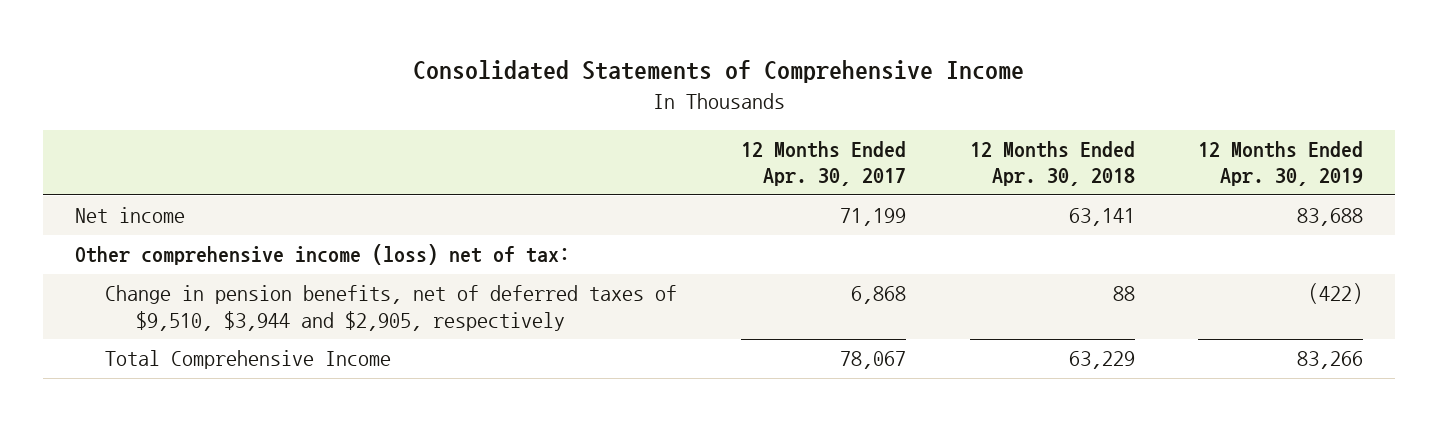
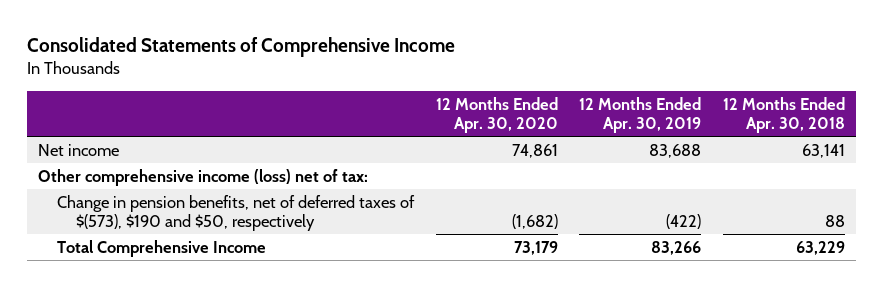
- | 12 Months Ended Apr. 30, 2017 | 12 Months Ended Apr. 30, 2018 | 12 Months Ended Apr. 30, 2019
+ | 12 Months Ended Apr. 30, 2020 | 12 Months Ended Apr. 30, 2019 | 12 Months Ended Apr. 30, 2018
- Change in pension benefits, net of deferred taxes of $9,510, $3,944 and $2,905, respectively | 6,868 | 88 | (422)
+ Change in pension benefits, net of deferred taxes of $(573), $190 and $50, respectively | (1,682) | (422) | 88

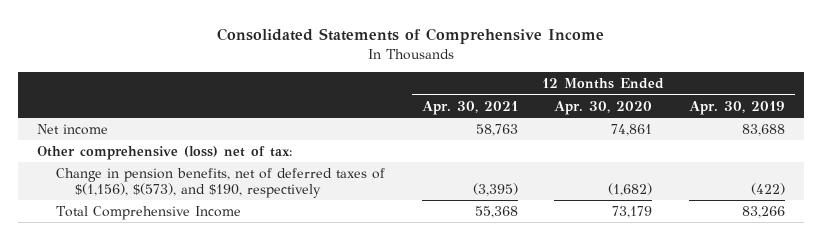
- | 12 Months Ended Apr. 30, 2020 | 12 Months Ended Apr. 30, 2019 | 12 Months Ended Apr. 30, 2018
+ | 12 Months Ended Apr. 30, 2021 | 12 Months Ended Apr. 30, 2020 | 12 Months Ended Apr. 30, 2019
- Other comprehensive income (loss) net of tax:
- Change in pension benefits, net of deferred taxes of $(573), $190 and $50, respectively | (1,682) | (422) | 88
+ Other comprehensive (loss) net of tax:
+ Change in pension benefits, net of deferred taxes of $(1,156), $(573), and $190, respectively | (3,395) | (1,682) | (422)

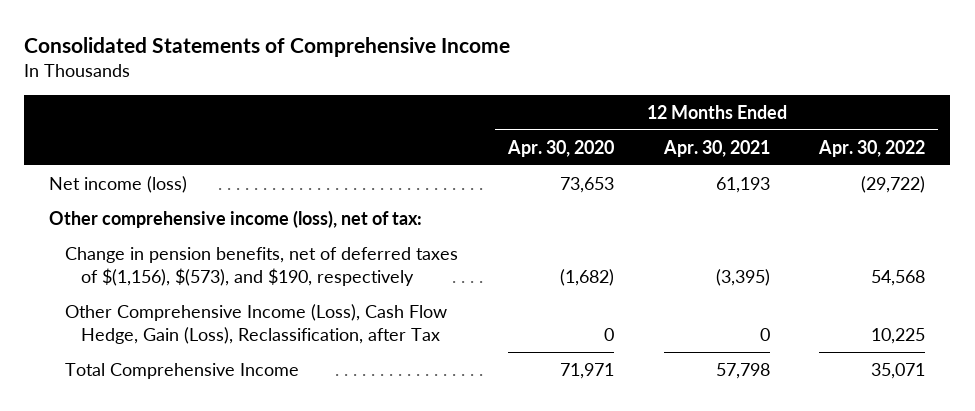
- | 12 Months Ended Apr. 30, 2021 | 12 Months Ended Apr. 30, 2020 | 12 Months Ended Apr. 30, 2019
+ | 12 Months Ended Apr. 30, 2020 | 12 Months Ended Apr. 30, 2021 | 12 Months Ended Apr. 30, 2022
- Net income | 58,763 | 74,861 | 83,688
- Other comprehensive (loss) net of tax:
+ Net income (loss) | 73,653 | 61,193 | (29,722)
+ Other comprehensive income (loss), net of tax:
- Total Comprehensive Income | 55,368 | 73,179 | 83,266
+ Other Comprehensive Income (Loss), Cash Flow Hedge, Gain (Loss), Reclassification, after Tax | 0 | 0 | 10,225
+ Total Comprehensive Income | 71,971 | 57,798 | 35,071

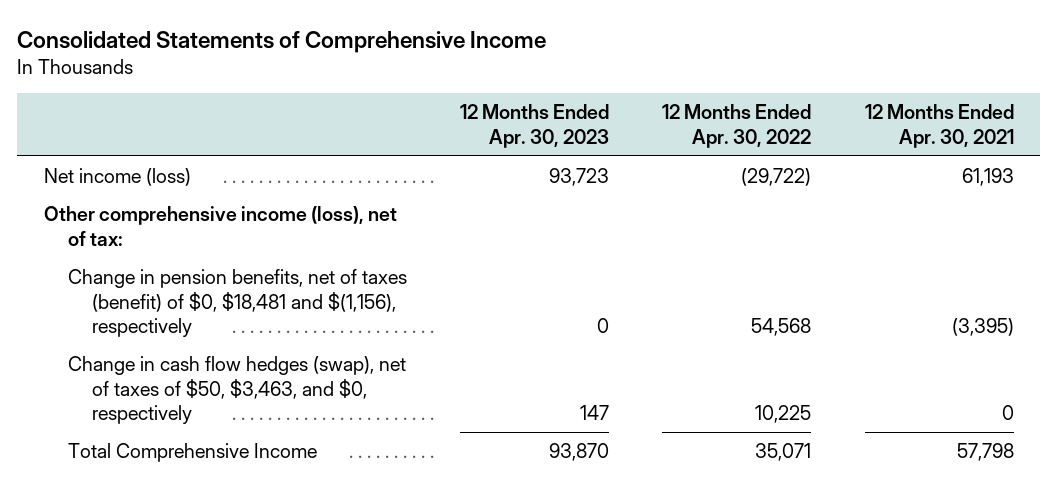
- | 12 Months Ended Apr. 30, 2020 | 12 Months Ended Apr. 30, 2021 | 12 Months Ended Apr. 30, 2022
+ | 12 Months Ended Apr. 30, 2023 | 12 Months Ended Apr. 30, 2022 | 12 Months Ended Apr. 30, 2021
- Change in pension benefits, net of deferred taxes of $(1,156), $(573), and $190, respectively | (1,682) | (3,395) | 54,568
- Other Comprehensive Income (Loss), Cash Flow Hedge, Gain (Loss), Reclassification, after Tax | 0 | 0 | 10,225
+ Change in pension benefits, net of taxes (benefit) of $0, $18,481 and $(1,156), respectively | 0 | 54,568 | (3,395)
+ Change in cash flow hedges (swap), net of taxes of $50, $3,463, and $0, respectively | 147 | 10,225 | 0

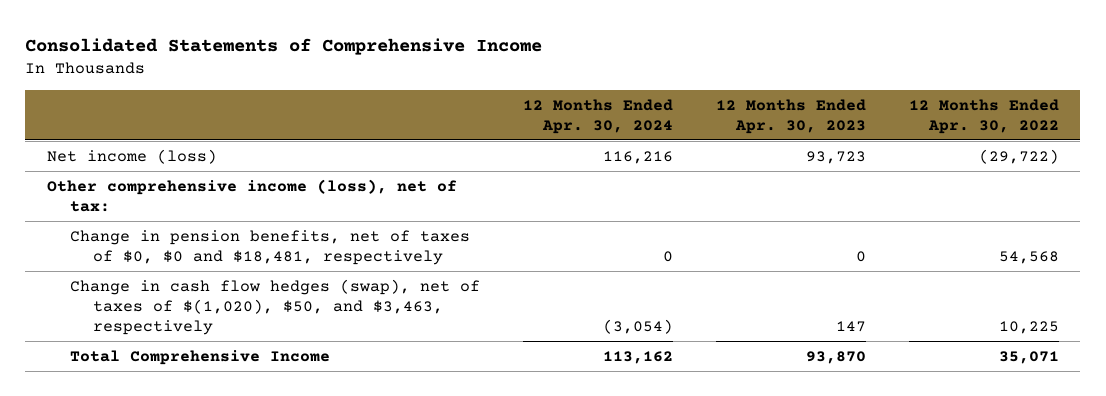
- | 12 Months Ended Apr. 30, 2023 | 12 Months Ended Apr. 30, 2022 | 12 Months Ended Apr. 30, 2021
+ | 12 Months Ended Apr. 30, 2024 | 12 Months Ended Apr. 30, 2023 | 12 Months Ended Apr. 30, 2022
- Change in pension benefits, net of taxes (benefit) of $0, $18,481 and $(1,156), respectively | 0 | 54,568 | (3,395)
- Change in cash flow hedges (swap), net of taxes of $50, $3,463, and $0, respectively | 147 | 10,225 | 0
+ Change in pension benefits, net of taxes of $0, $0 and $18,481, respectively | 0 | 0 | 54,568
+ Change in cash flow hedges (swap), net of taxes of $(1,020), $50, and $3,463, respectively | (3,054) | 147 | 10,225

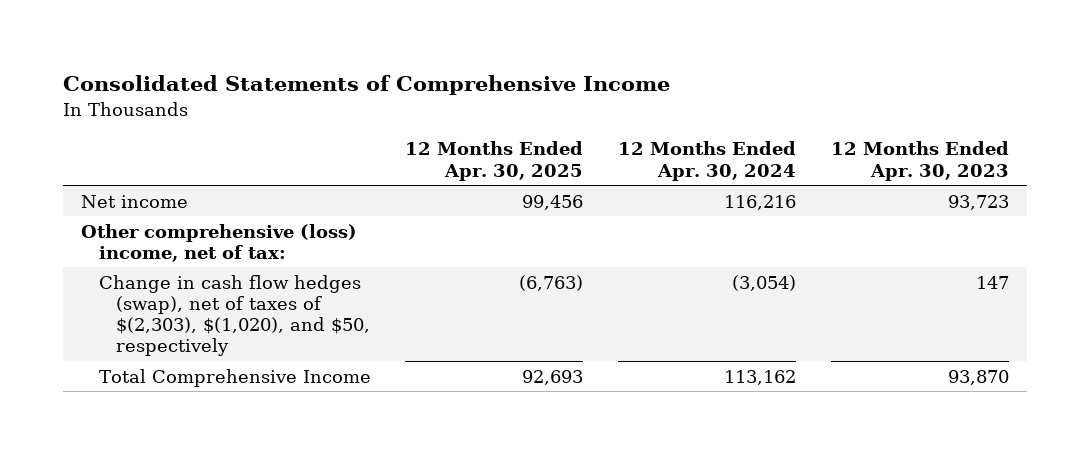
- | 12 Months Ended Apr. 30, 2024 | 12 Months Ended Apr. 30, 2023 | 12 Months Ended Apr. 30, 2022
+ | 12 Months Ended Apr. 30, 2025 | 12 Months Ended Apr. 30, 2024 | 12 Months Ended Apr. 30, 2023
- Net income (loss) | 116,216 | 93,723 | (29,722)
- Other comprehensive income (loss), net of tax:
- Change in pension benefits, net of taxes of $0, $0 and $18,481, respectively | 0 | 0 | 54,568
- Change in cash flow hedges (swap), net of taxes of $(1,020), $50, and $3,463, respectively | (3,054) | 147 | 10,225
+ Net income | 99,456 | 116,216 | 93,723
+ Other comprehensive (loss) income, net of tax:
+ Change in cash flow hedges (swap), net of taxes of $(2,303), $(1,020), and $50, respectively | (6,763) | (3,054) | 147

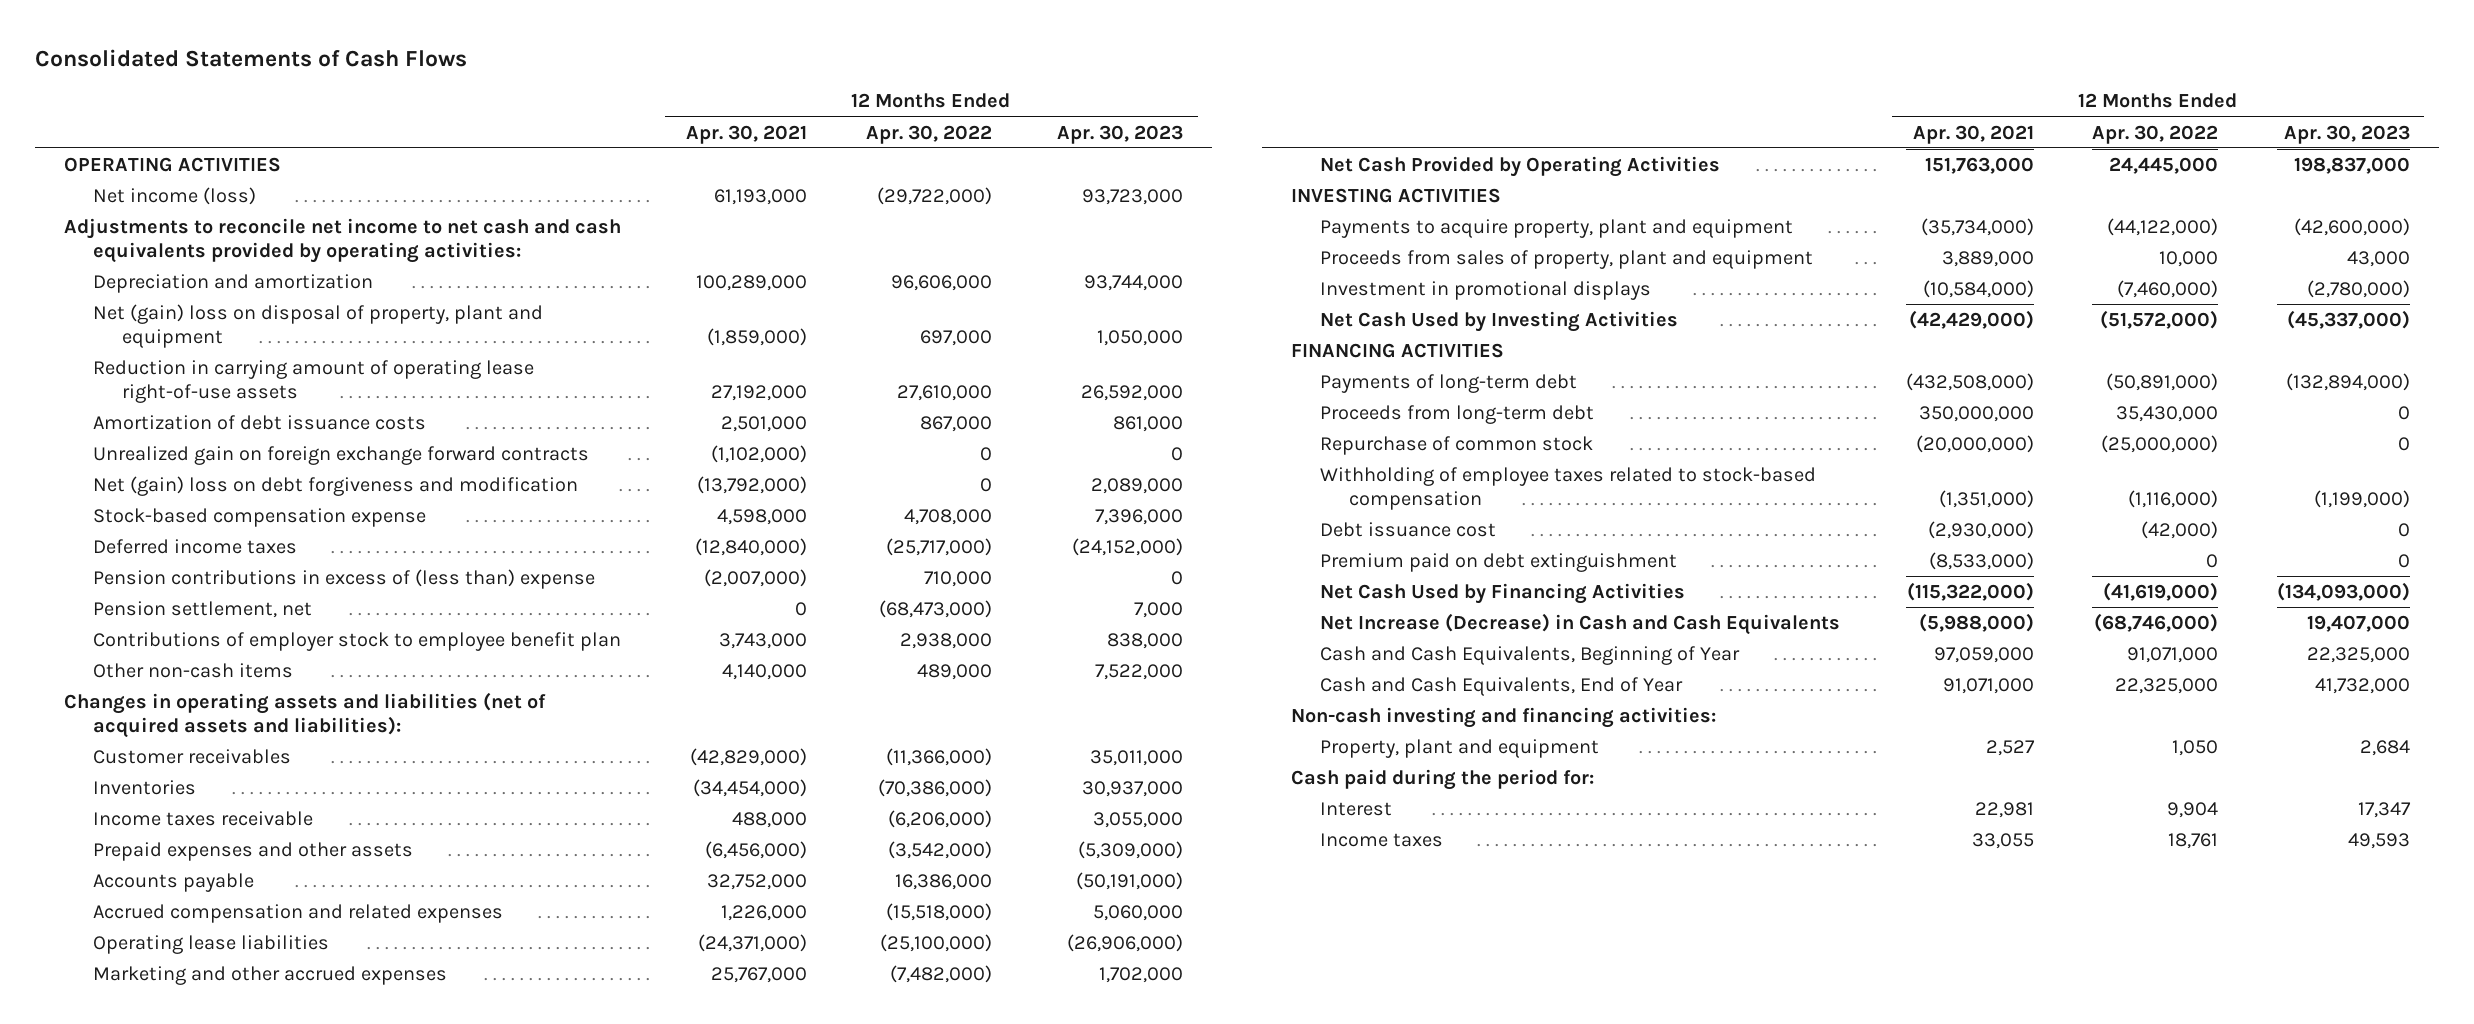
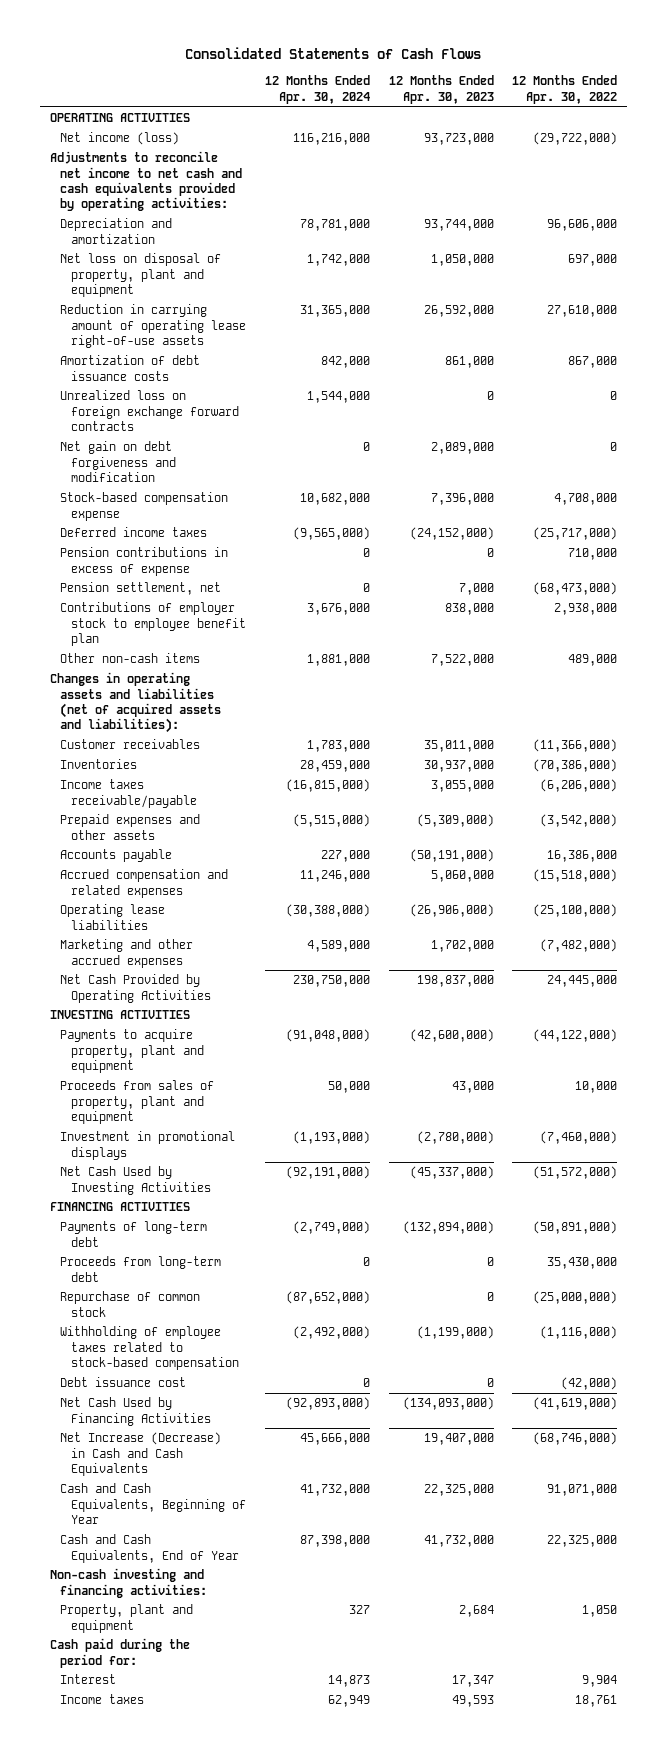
- | 12 Months Ended Apr. 30, 2021 | 12 Months Ended Apr. 30, 2022 | 12 Months Ended Apr. 30, 2023
+ | 12 Months Ended Apr. 30, 2024 | 12 Months Ended Apr. 30, 2023 | 12 Months Ended Apr. 30, 2022
- Net (gain) loss on disposal of property, plant and equipment | (1,859,000) | 697,000 | 1,050,000
+ Net loss on disposal of property, plant and equipment | 1,742,000 | 1,050,000 | 697,000
- Unrealized gain on foreign exchange forward contracts | (1,102,000) | 0 | 0
- Net (gain) loss on debt forgiveness and modification | (13,792,000) | 0 | 2,089,000
+ Unrealized loss on foreign exchange forward contracts | 1,544,000 | 0 | 0
+ Net gain on debt forgiveness and modification | 0 | 2,089,000 | 0
- Pension contributions in excess of (less than) expense | (2,007,000) | 710,000 | 0
+ Pension contributions in excess of expense | 0 | 0 | 710,000
- Income taxes receivable | 488,000 | (6,206,000) | 3,055,000
+ Income taxes receivable/payable | (16,815,000) | 3,055,000 | (6,206,000)
- Premium paid on debt extinguishment | (8,533,000) | 0 | 0

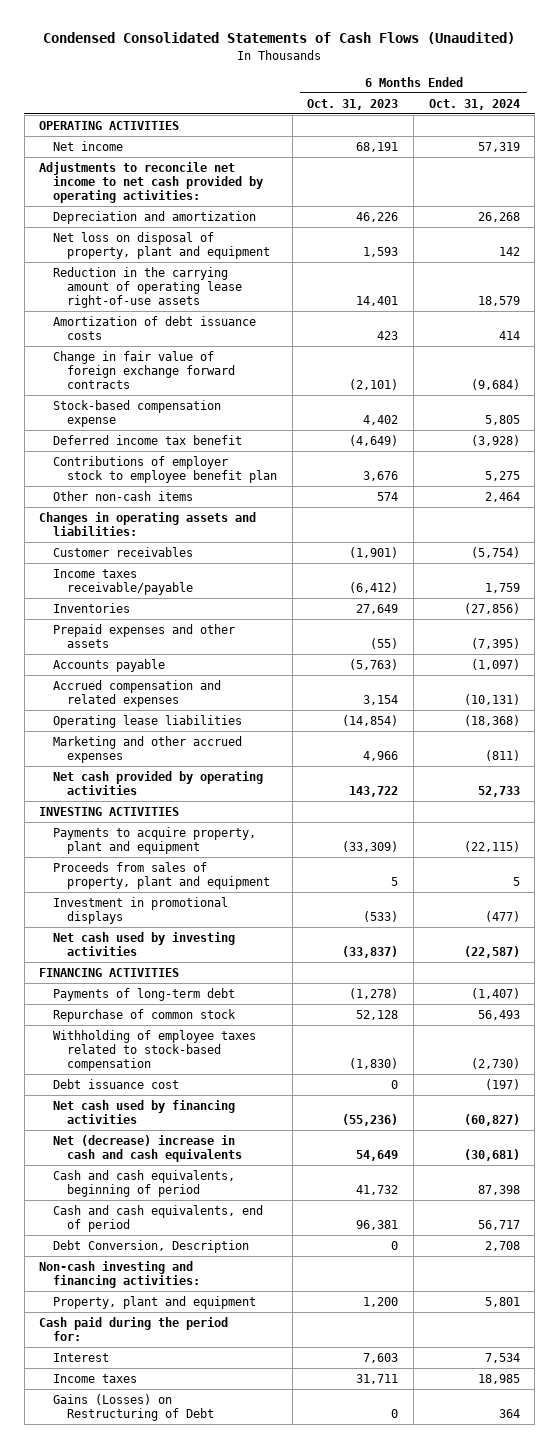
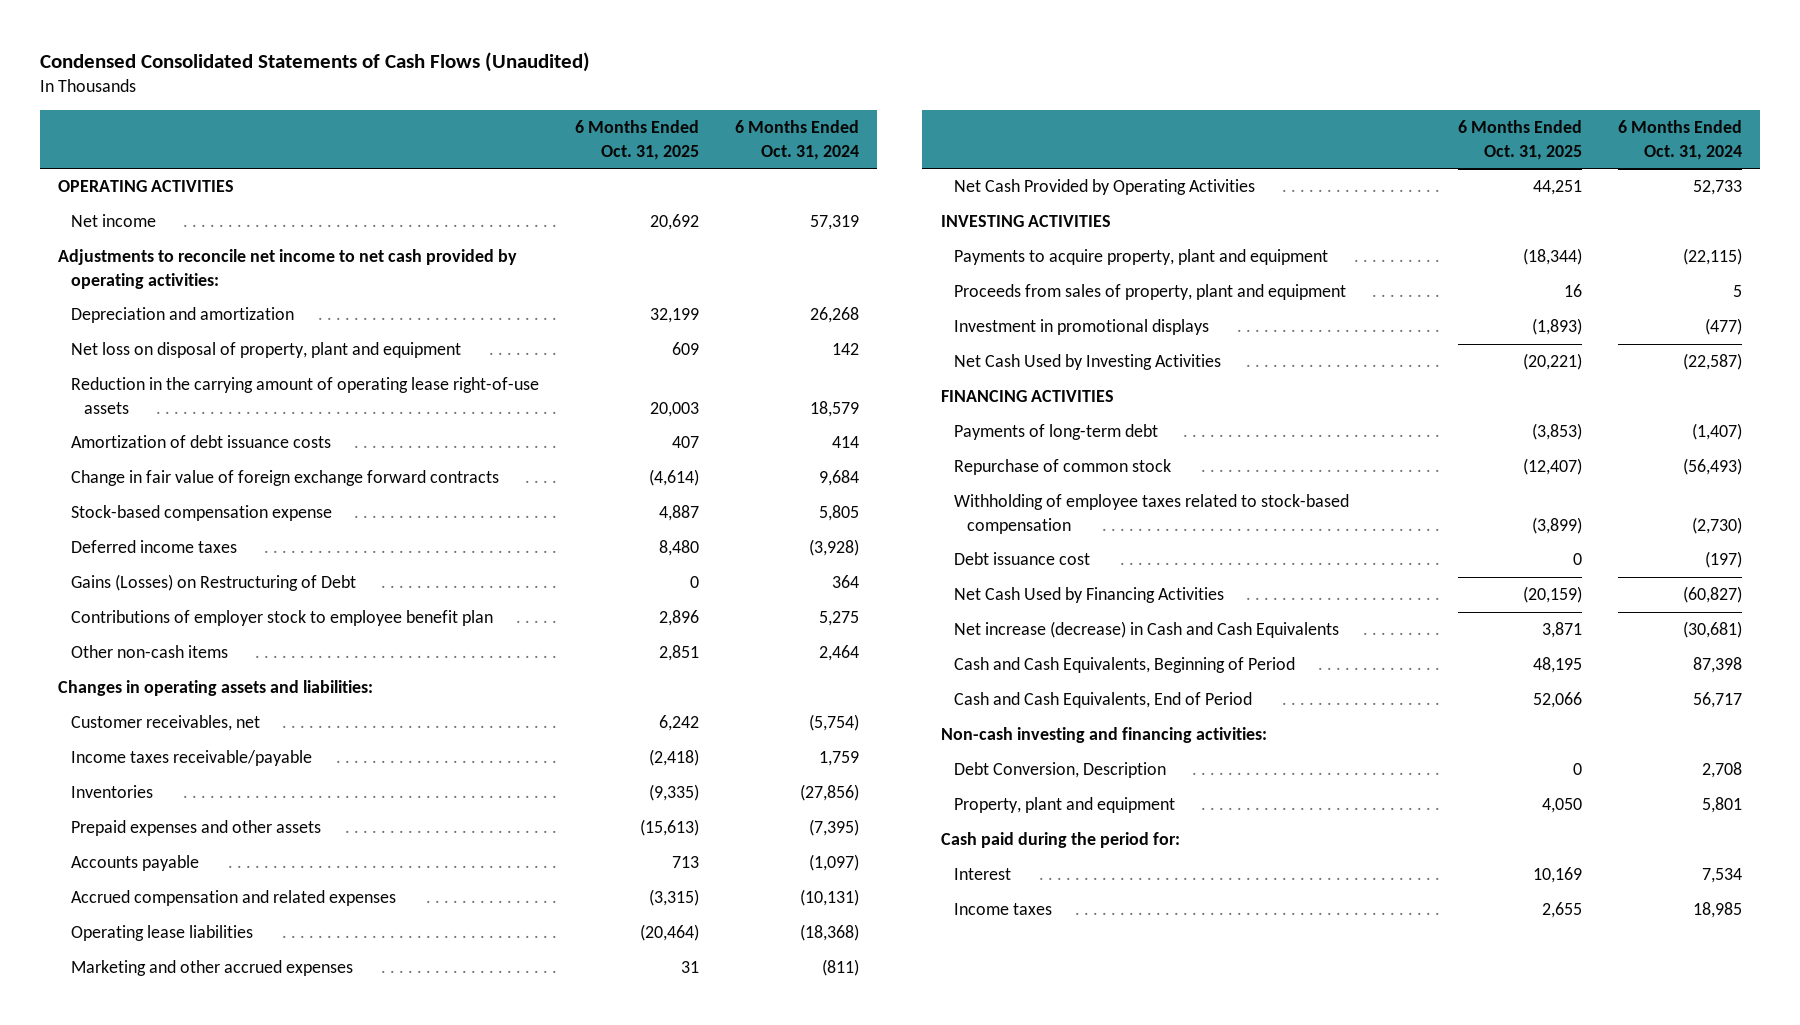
- | 6 Months Ended Oct. 31, 2023 | 6 Months Ended Oct. 31, 2024
+ | 6 Months Ended Oct. 31, 2025 | 6 Months Ended Oct. 31, 2024
- Change in fair value of foreign exchange forward contracts | (2,101) | (9,684)
+ Change in fair value of foreign exchange forward contracts | (4,614) | 9,684
- Deferred income tax benefit | (4,649) | (3,928)
+ Deferred income taxes | 8,480 | (3,928)
moved up: Gains (Losses) on Restructuring of Debt | 0 | 364
- Customer receivables | (1,901) | (5,754)
+ Customer receivables, net | 6,242 | (5,754)
- Net cash provided by operating activities | 143,722 | 52,733
+ Net Cash Provided by Operating Activities | 44,251 | 52,733
- Net cash used by investing activities | (33,837) | (22,587)
+ Net Cash Used by Investing Activities | (20,221) | (22,587)
- Repurchase of common stock | 52,128 | 56,493
+ Repurchase of common stock | (12,407) | (56,493)
- Net cash used by financing activities | (55,236) | (60,827)
- Net (decrease) increase in cash and cash equivalents | 54,649 | (30,681)
- Cash and cash equivalents, beginning of period | 41,732 | 87,398
- Cash and cash equivalents, end of period | 96,381 | 56,717
+ Net Cash Used by Financing Activities | (20,159) | (60,827)
+ Net increase (decrease) in Cash and Cash Equivalents | 3,871 | (30,681)
+ Cash and Cash Equivalents, Beginning of Period | 48,195 | 87,398
+ Cash and Cash Equivalents, End of Period | 52,066 | 56,717
moved down: Debt Conversion, Description | 0 | 2,708

